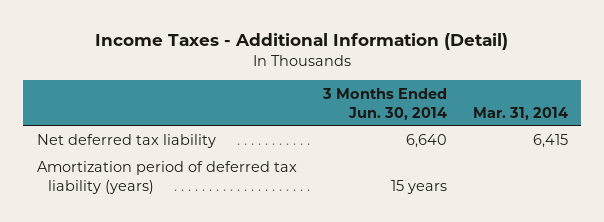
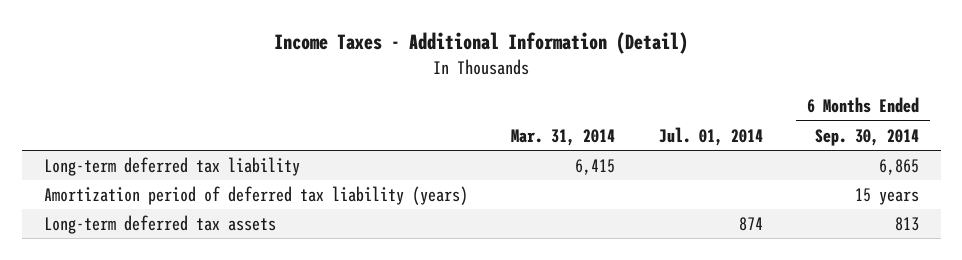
- | 3 Months Ended Jun. 30, 2014 | Mar. 31, 2014
+ | Mar. 31, 2014 | Jul. 01, 2014 | 6 Months Ended Sep. 30, 2014
- Net deferred tax liability | 6,640 | 6,415
+ Long-term deferred tax liability | 6,415 | | 6,865
+ Long-term deferred tax assets | | 874 | 813

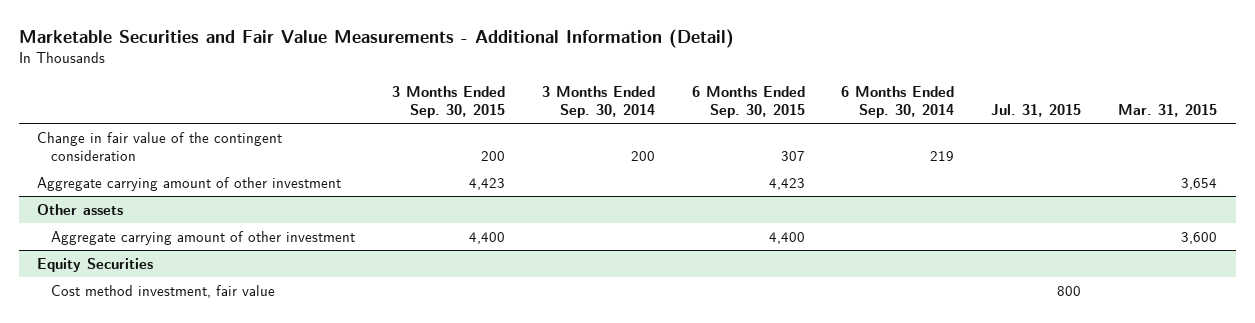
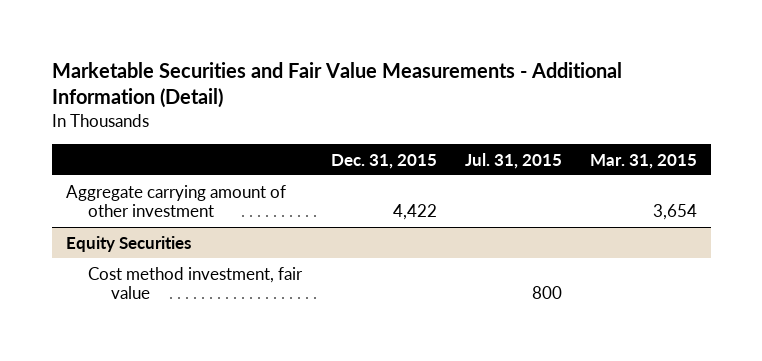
- | 3 Months Ended Sep. 30, 2015 | 3 Months Ended Sep. 30, 2014 | 6 Months Ended Sep. 30, 2015 | 6 Months Ended Sep. 30, 2014 | Jul. 31, 2015 | Mar. 31, 2015
+ | Dec. 31, 2015 | Jul. 31, 2015 | Mar. 31, 2015
- Change in fair value of the contingent consideration | 200 | 200 | 307 | 219 | |
- Other assets
- Aggregate carrying amount of other investment | 4,400 | | 4,400 | | | 3,600

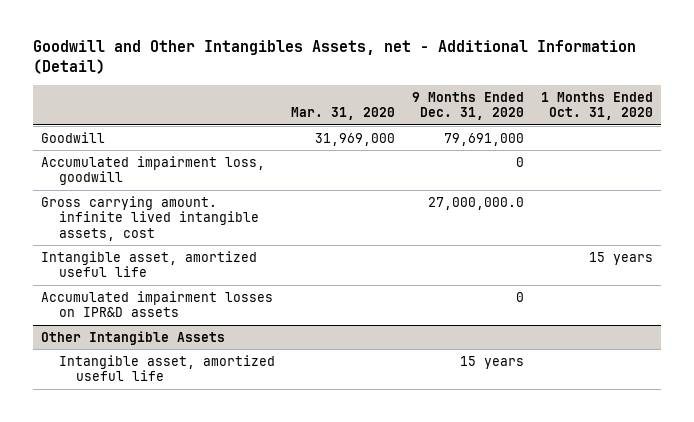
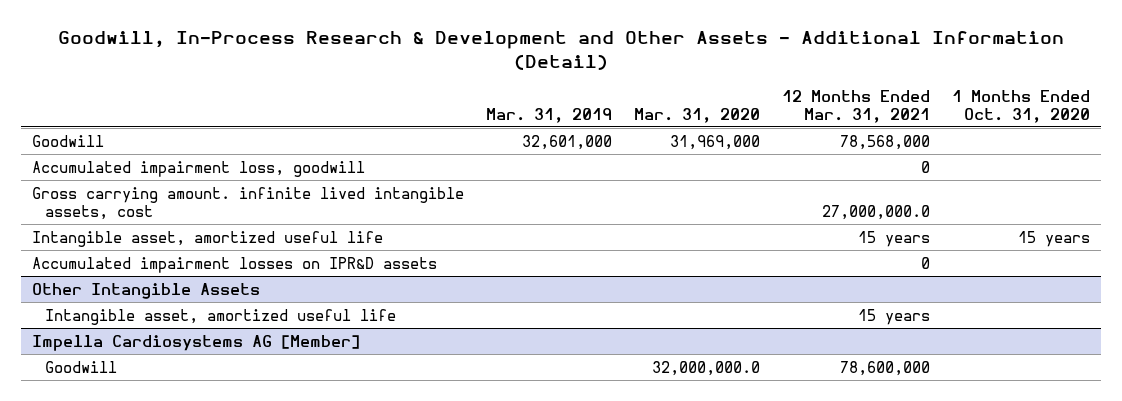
- Goodwill and Other Intangibles Assets, net - Additional Information (Detail)
+ Goodwill, In-Process Research & Development and Other Assets - Additional Information (Detail)
- | Mar. 31, 2020 | 9 Months Ended Dec. 31, 2020 | 1 Months Ended Oct. 31, 2020
+ | Mar. 31, 2019 | Mar. 31, 2020 | 12 Months Ended Mar. 31, 2021 | 1 Months Ended Oct. 31, 2020
+ Impella Cardiosystems AG [Member]
+ Goodwill | | 32,000,000.0 | 78,600,000 |

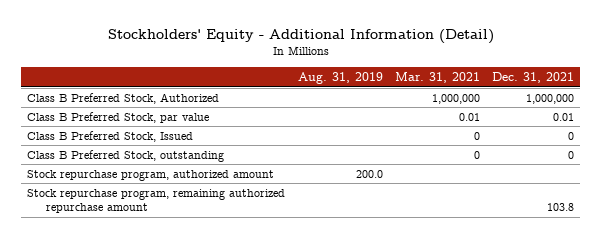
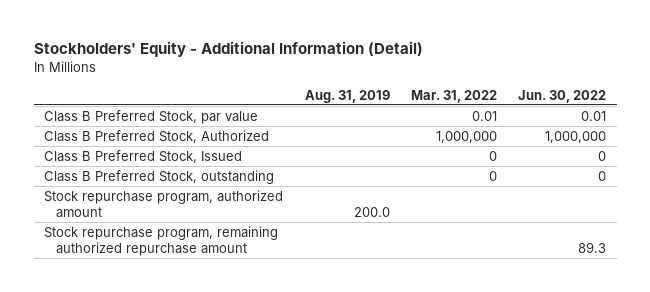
- | Aug. 31, 2019 | Mar. 31, 2021 | Dec. 31, 2021
+ | Aug. 31, 2019 | Mar. 31, 2022 | Jun. 30, 2022
moved down: Class B Preferred Stock, Authorized | | 1,000,000 | 1,000,000

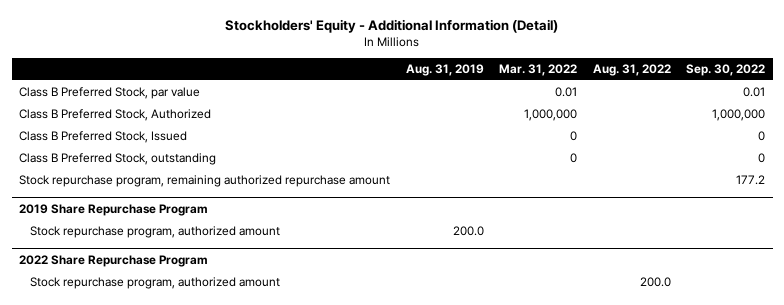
- | Aug. 31, 2019 | Mar. 31, 2022 | Jun. 30, 2022
+ | Aug. 31, 2019 | Mar. 31, 2022 | Aug. 31, 2022 | Sep. 30, 2022
- Stock repurchase program, authorized amount | 200.0 | |
+ 2019 Share Repurchase Program
+ Stock repurchase program, authorized amount | 200.0 | | |
+ 2022 Share Repurchase Program
+ Stock repurchase program, authorized amount | | | 200.0 |

